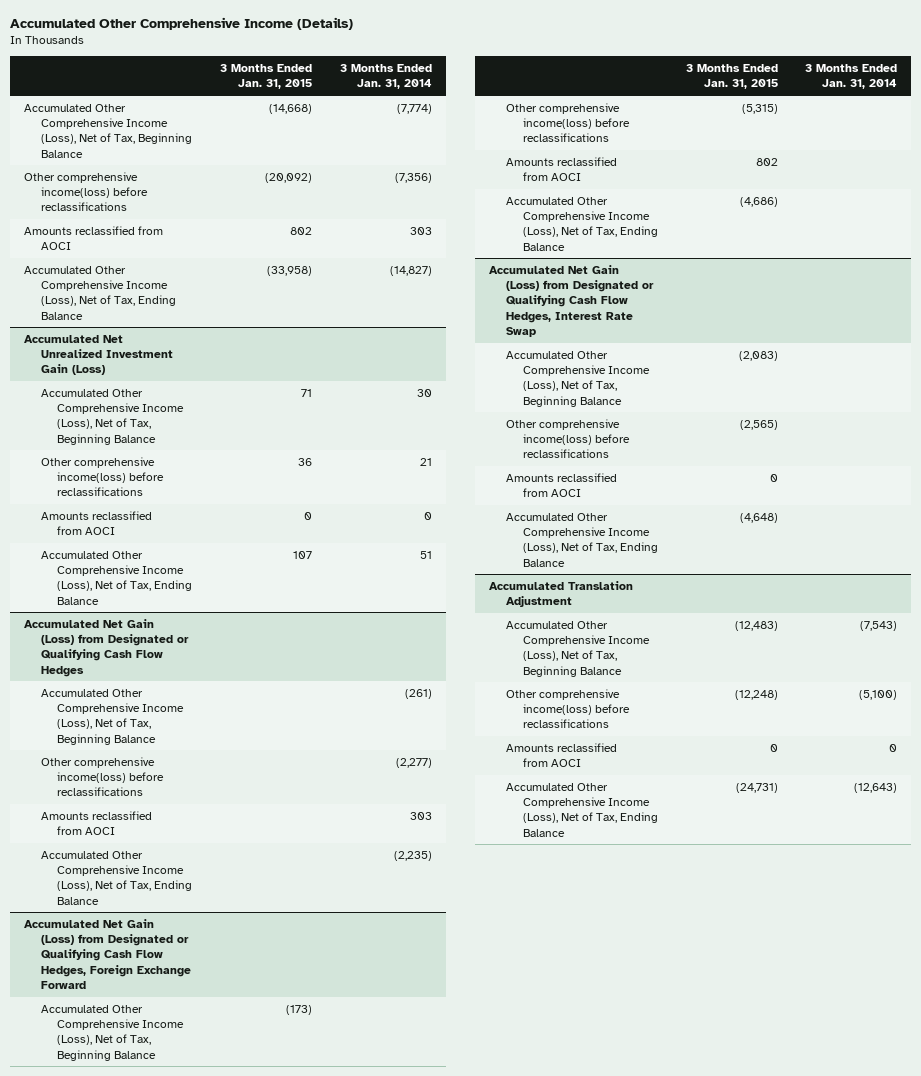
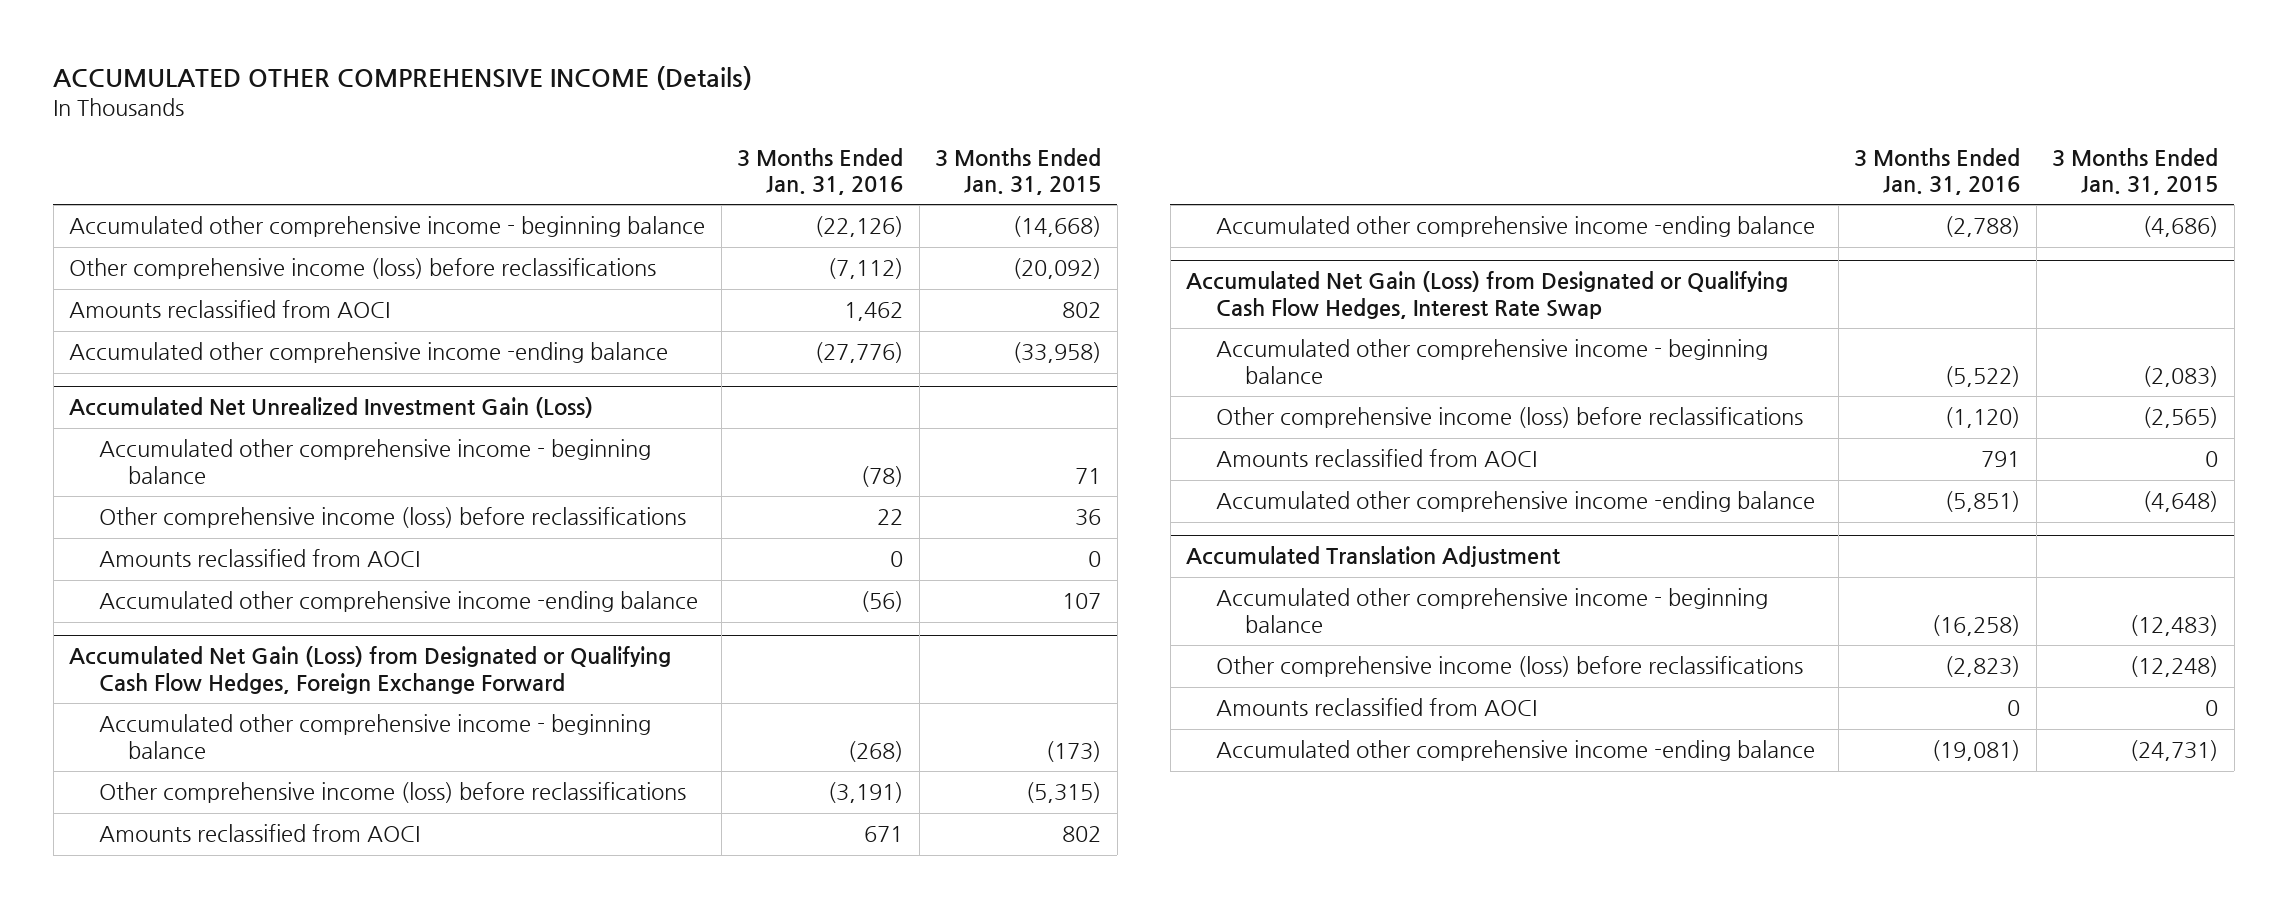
- Accumulated Other Comprehensive Income (Details)
+ ACCUMULATED OTHER COMPREHENSIVE INCOME (Details)
- | 3 Months Ended Jan. 31, 2015 | 3 Months Ended Jan. 31, 2014
+ | 3 Months Ended Jan. 31, 2016 | 3 Months Ended Jan. 31, 2015
- Accumulated Other Comprehensive Income (Loss), Net of Tax, Beginning Balance | (14,668) | (7,774)
- Other comprehensive income(loss) before reclassifications | (20,092) | (7,356)
+ Accumulated other comprehensive income - beginning balance | (22,126) | (14,668)
+ Other comprehensive income (loss) before reclassifications | (7,112) | (20,092)
- Accumulated Other Comprehensive Income (Loss), Net of Tax, Ending Balance | (33,958) | (14,827)
+ Accumulated other comprehensive income -ending balance | (27,776) | (33,958)
@ Accumulated Net Unrealized Investment Gain (Loss)
- Accumulated Other Comprehensive Income (Loss), Net of Tax, Beginning Balance | 71 | 30
- Other comprehensive income(loss) before reclassifications | 36 | 21
+ Accumulated other comprehensive income - beginning balance | (78) | 71
+ Other comprehensive income (loss) before reclassifications | 22 | 36
- Accumulated Other Comprehensive Income (Loss), Net of Tax, Ending Balance | 107 | 51
- Accumulated Net Gain (Loss) from Designated or Qualifying Cash Flow Hedges
- Accumulated Other Comprehensive Income (Loss), Net of Tax, Beginning Balance | | (261)
- Other comprehensive income(loss) before reclassifications | | (2,277)
- Amounts reclassified from AOCI | | 303
- Accumulated Other Comprehensive Income (Loss), Net of Tax, Ending Balance | | (2,235)
@ Accumulated Net Unrealized Investment Gain (Loss)
+ Accumulated other comprehensive income -ending balance | (56) | 107
@ Accumulated Net Gain (Loss) from Designated or Qualifying Cash Flow Hedges, Foreign Exchange Forward
- Accumulated Other Comprehensive Income (Loss), Net of Tax, Beginning Balance | (173) |
- Other comprehensive income(loss) before reclassifications | (5,315) |
+ Accumulated other comprehensive income - beginning balance | (268) | (173)
+ Other comprehensive income (loss) before reclassifications | (3,191) | (5,315)
- Accumulated Other Comprehensive Income (Loss), Net of Tax, Ending Balance | (4,686) |
+ Accumulated other comprehensive income -ending balance | (2,788) | (4,686)
@ Accumulated Net Gain (Loss) from Designated or Qualifying Cash Flow Hedges, Interest Rate Swap
- Accumulated Other Comprehensive Income (Loss), Net of Tax, Beginning Balance | (2,083) |
- Other comprehensive income(loss) before reclassifications | (2,565) |
+ Accumulated other comprehensive income - beginning balance | (5,522) | (2,083)
+ Other comprehensive income (loss) before reclassifications | (1,120) | (2,565)
- Accumulated Other Comprehensive Income (Loss), Net of Tax, Ending Balance | (4,648) |
+ Accumulated other comprehensive income -ending balance | (5,851) | (4,648)
@ Accumulated Translation Adjustment
- Accumulated Other Comprehensive Income (Loss), Net of Tax, Beginning Balance | (12,483) | (7,543)
- Other comprehensive income(loss) before reclassifications | (12,248) | (5,100)
+ Accumulated other comprehensive income - beginning balance | (16,258) | (12,483)
+ Other comprehensive income (loss) before reclassifications | (2,823) | (12,248)
- Accumulated Other Comprehensive Income (Loss), Net of Tax, Ending Balance | (24,731) | (12,643)
+ Accumulated other comprehensive income -ending balance | (19,081) | (24,731)

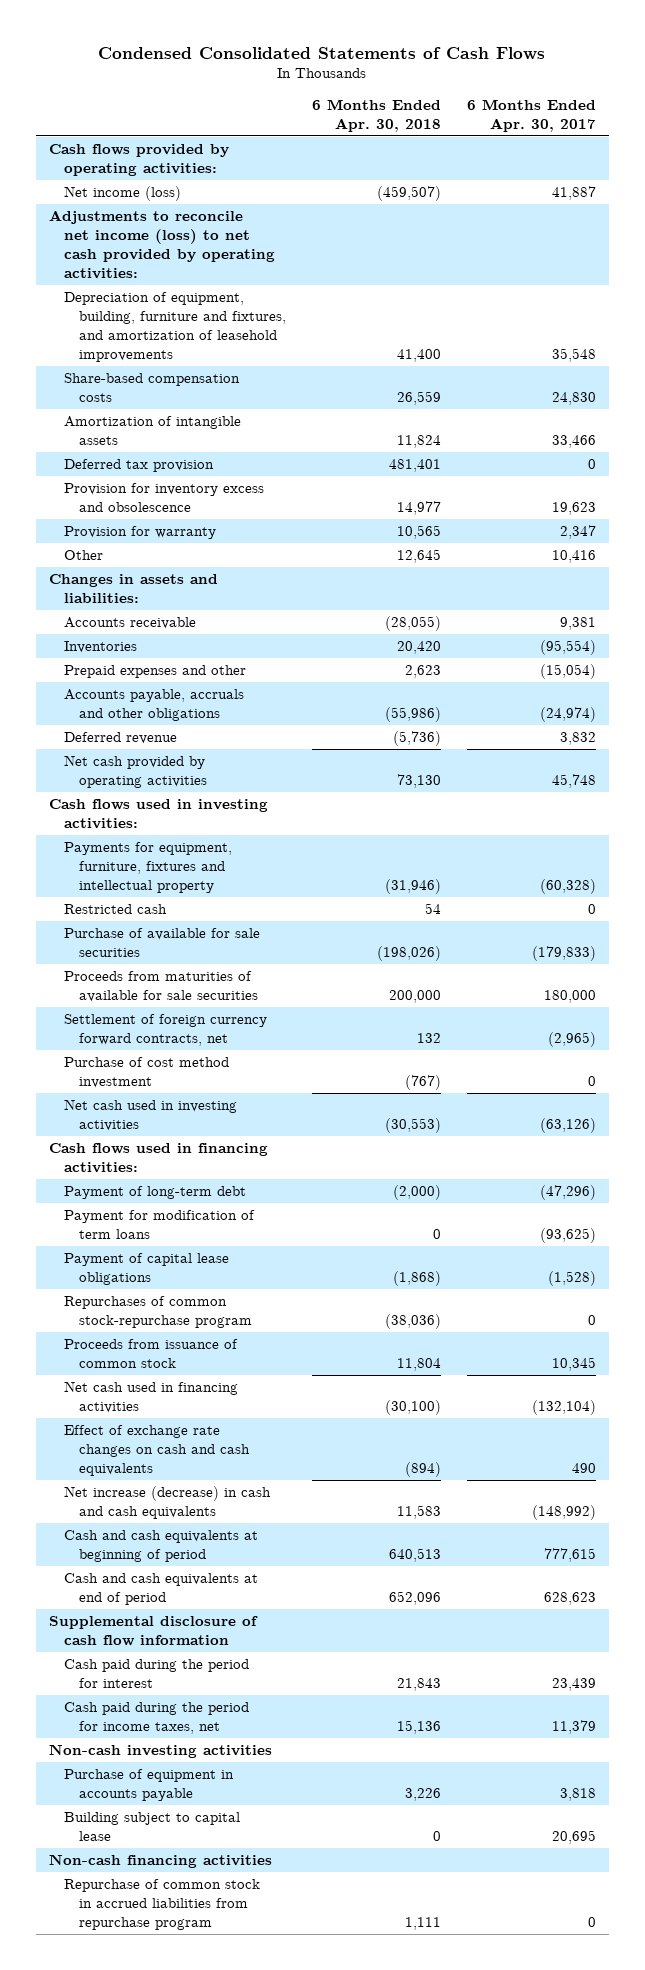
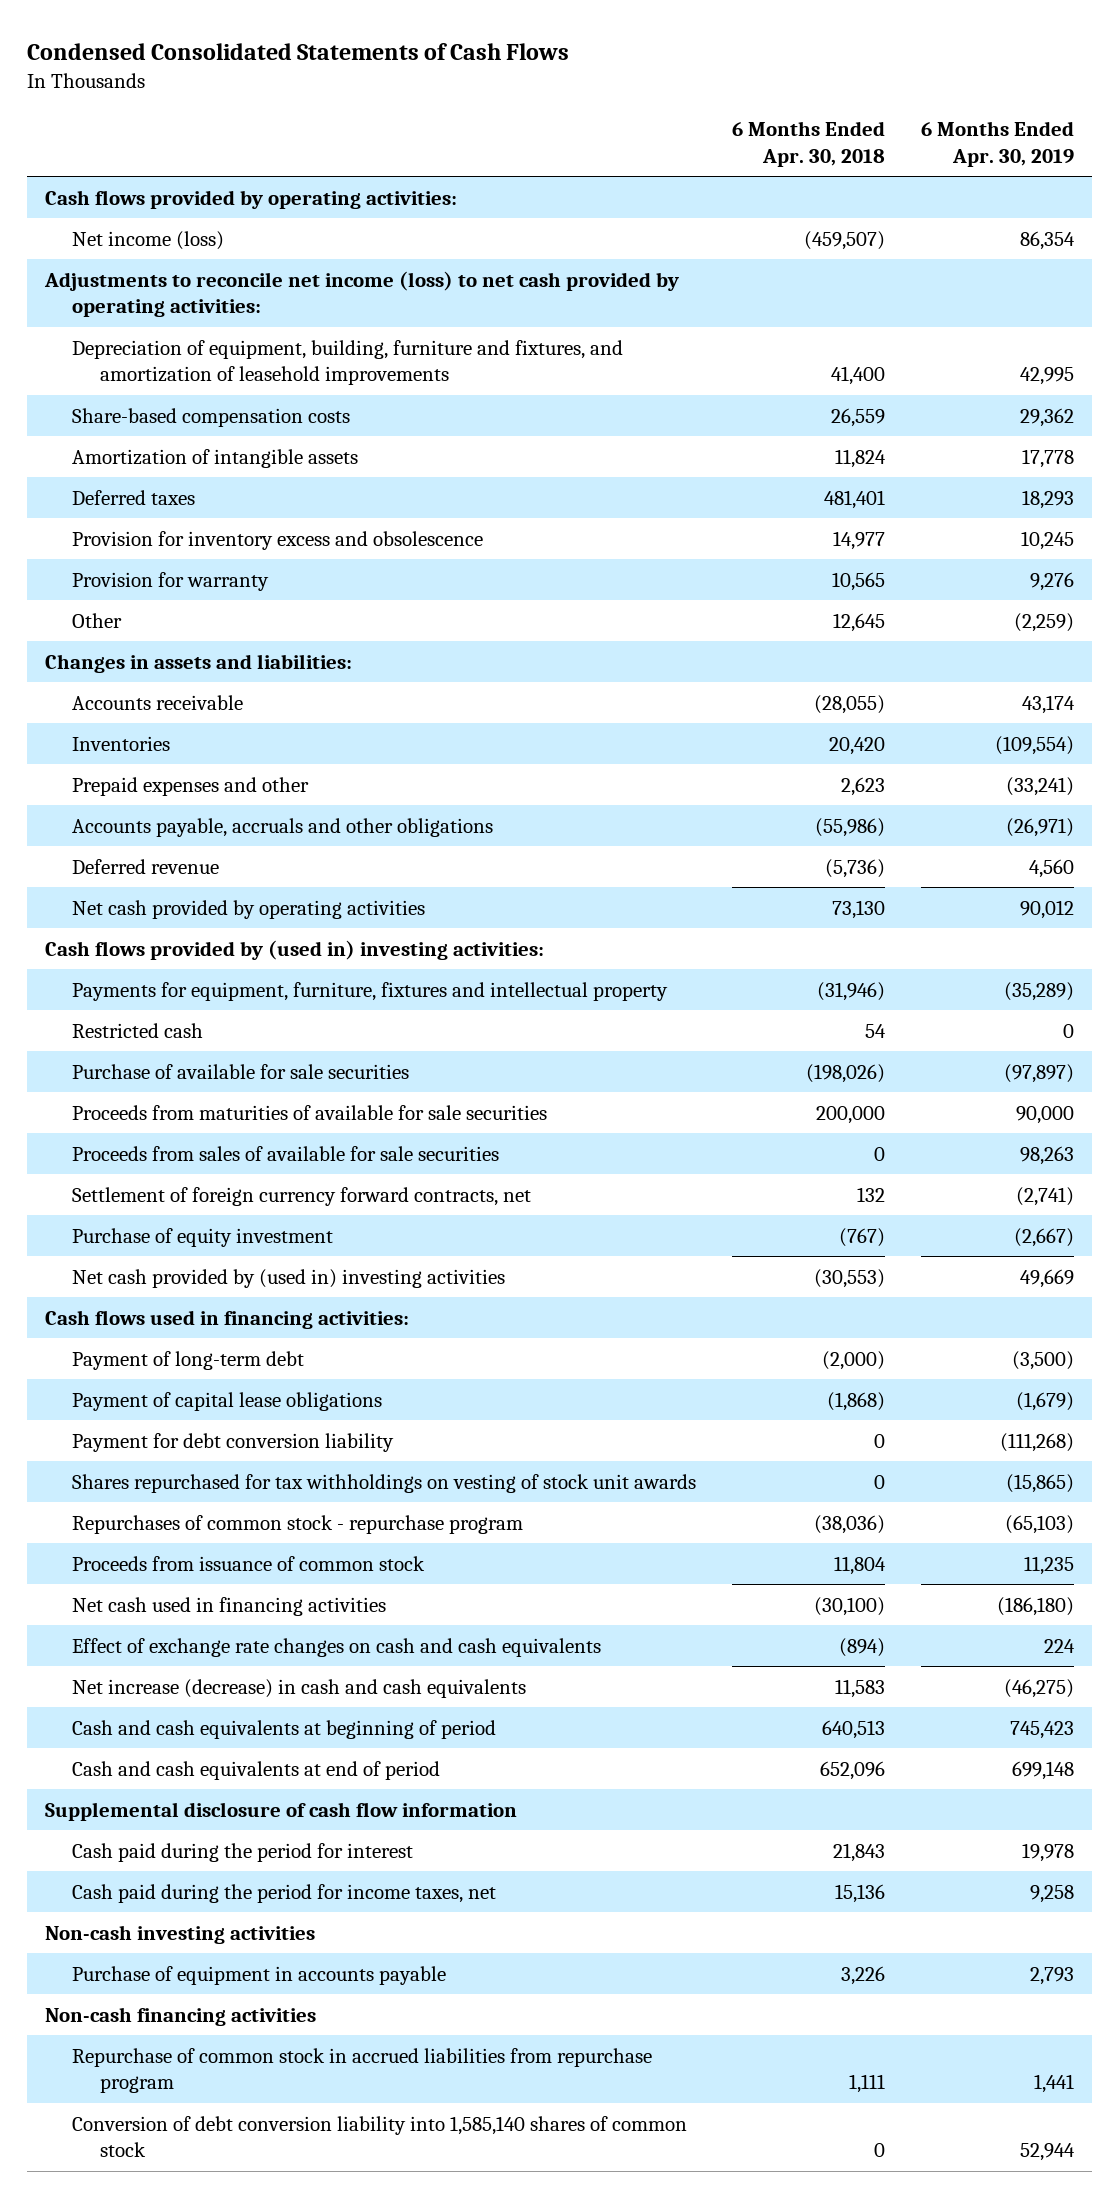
- | 6 Months Ended Apr. 30, 2018 | 6 Months Ended Apr. 30, 2017
+ | 6 Months Ended Apr. 30, 2018 | 6 Months Ended Apr. 30, 2019
- Deferred tax provision | 481,401 | 0
+ Deferred taxes | 481,401 | 18,293
- Cash flows used in investing activities:
+ Cash flows provided by (used in) investing activities:
+ Proceeds from sales of available for sale securities | 0 | 98,263
- Purchase of cost method investment | (767) | 0
- Net cash used in investing activities | (30,553) | (63,126)
+ Purchase of equity investment | (767) | (2,667)
+ Net cash provided by (used in) investing activities | (30,553) | 49,669
- Payment for modification of term loans | 0 | (93,625)
- Repurchases of common stock-repurchase program | (38,036) | 0
+ Payment for debt conversion liability | 0 | (111,268)
+ Shares repurchased for tax withholdings on vesting of stock unit awards | 0 | (15,865)
+ Repurchases of common stock - repurchase program | (38,036) | (65,103)
- Building subject to capital lease | 0 | 20,695
+ Conversion of debt conversion liability into 1,585,140 shares of common stock | 0 | 52,944

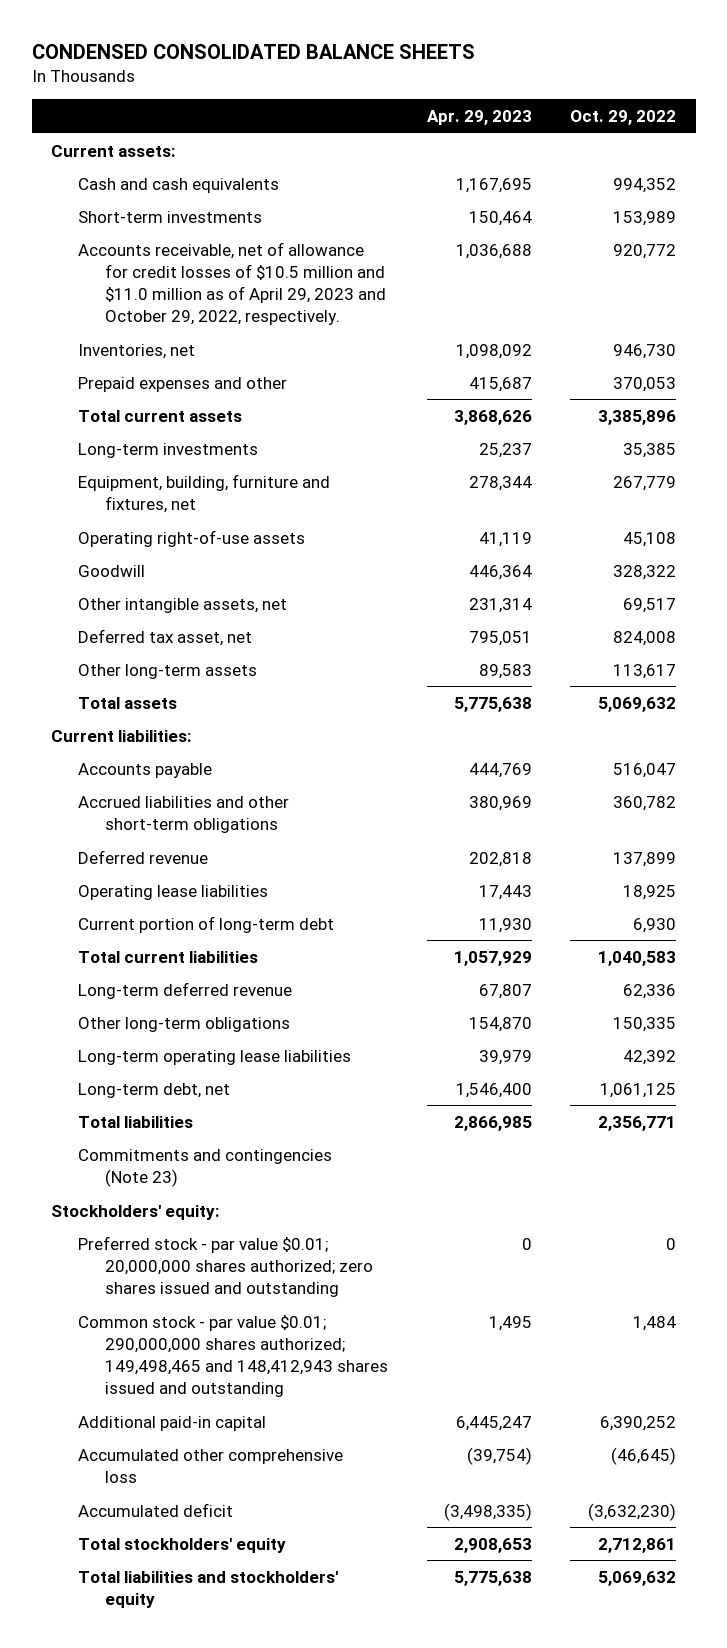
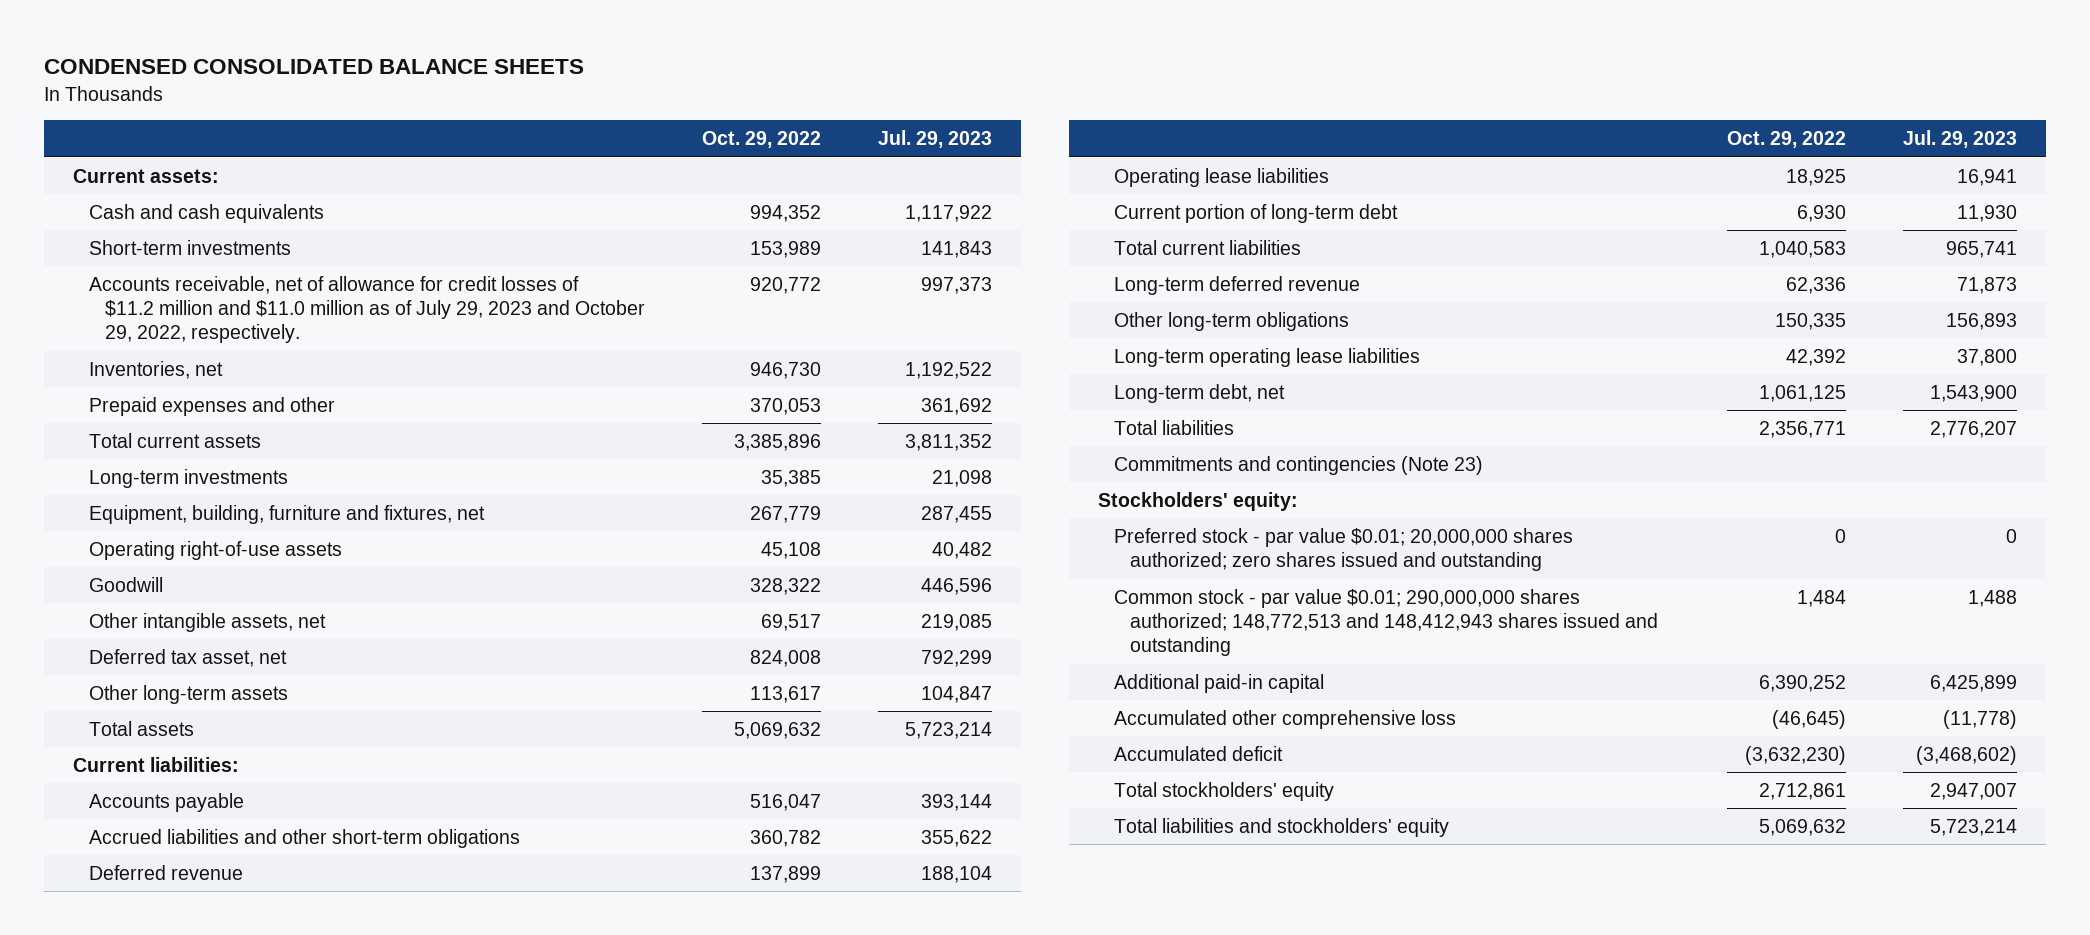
- | Apr. 29, 2023 | Oct. 29, 2022
+ | Oct. 29, 2022 | Jul. 29, 2023
- Accounts receivable, net of allowance for credit losses of $10.5 million and $11.0 million as of April 29, 2023 and October 29, 2022, respectively. | 1,036,688 | 920,772
+ Accounts receivable, net of allowance for credit losses of $11.2 million and $11.0 million as of July 29, 2023 and October 29, 2022, respectively. | 920,772 | 997,373
- Common stock - par value $0.01; 290,000,000 shares authorized; 149,498,465 and 148,412,943 shares issued and outstanding | 1,495 | 1,484
+ Common stock - par value $0.01; 290,000,000 shares authorized; 148,772,513 and 148,412,943 shares issued and outstanding | 1,484 | 1,488

